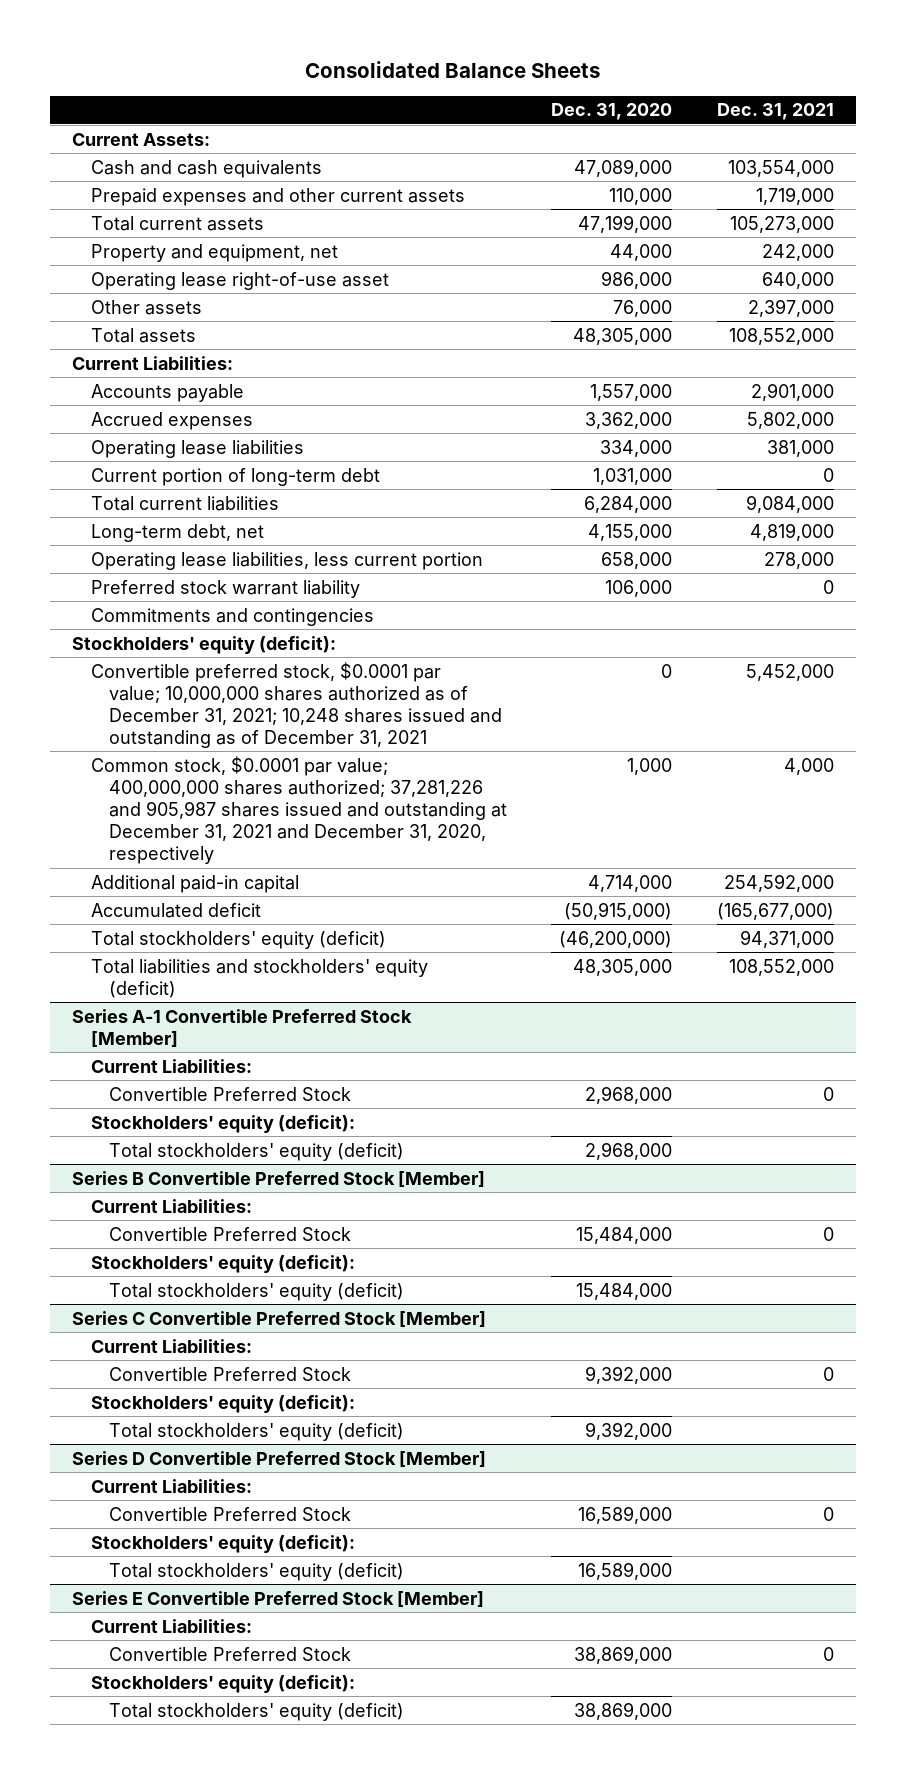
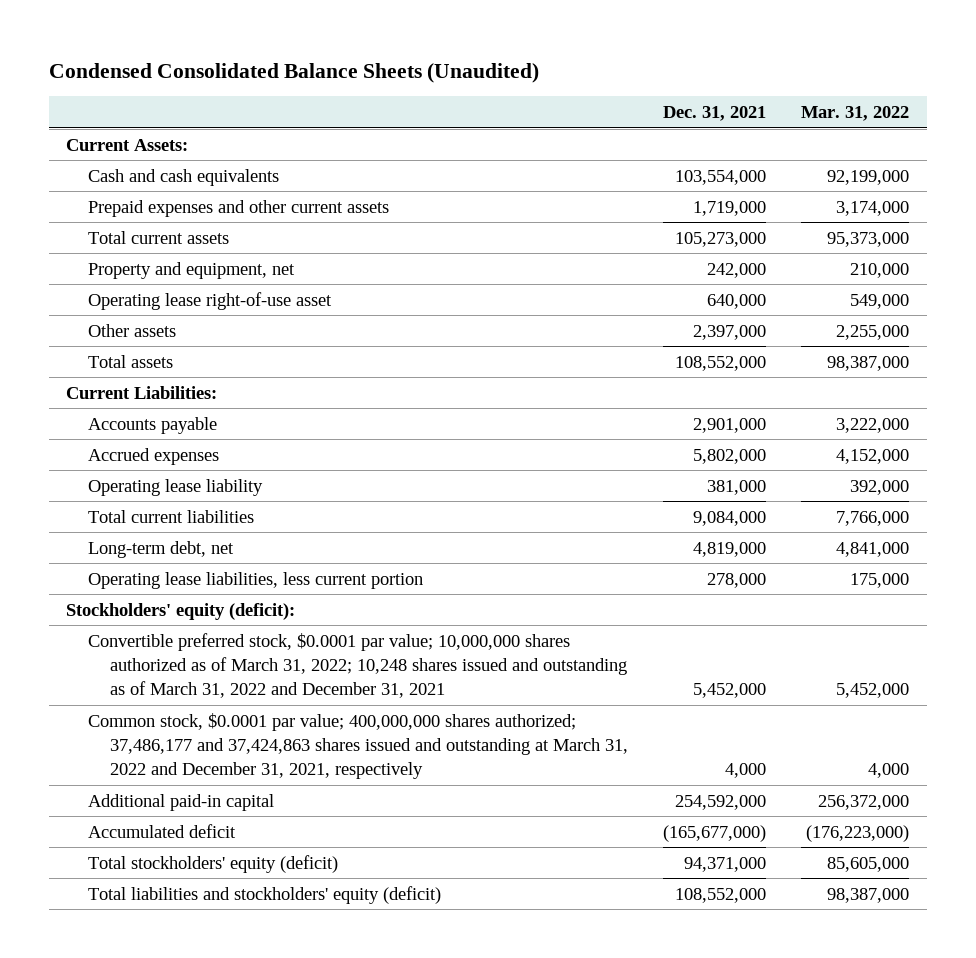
- Consolidated Balance Sheets
+ Condensed Consolidated Balance Sheets (Unaudited)
- | Dec. 31, 2020 | Dec. 31, 2021
+ | Dec. 31, 2021 | Mar. 31, 2022
- Operating lease liabilities | 334,000 | 381,000
- Current portion of long-term debt | 1,031,000 | 0
+ Operating lease liability | 381,000 | 392,000
- Preferred stock warrant liability | 106,000 | 0
- Commitments and contingencies
- Convertible preferred stock, $0.0001 par value; 10,000,000 shares authorized as of December 31, 2021; 10,248 shares issued and outstanding as of December 31, 2021 | 0 | 5,452,000
- Common stock, $0.0001 par value; 400,000,000 shares authorized; 37,281,226 and 905,987 shares issued and outstanding at December 31, 2021 and December 31, 2020, respectively | 1,000 | 4,000
+ Convertible preferred stock, $0.0001 par value; 10,000,000 shares authorized as of March 31, 2022; 10,248 shares issued and outstanding as of March 31, 2022 and December 31, 2021 | 5,452,000 | 5,452,000
+ Common stock, $0.0001 par value; 400,000,000 shares authorized; 37,486,177 and 37,424,863 shares issued and outstanding at March 31, 2022 and December 31, 2021, respectively | 4,000 | 4,000
- Series A-1 Convertible Preferred Stock [Member]
- Current Liabilities:
- Convertible Preferred Stock | 2,968,000 | 0
- Stockholders' equity (deficit):
- Total stockholders' equity (deficit) | 2,968,000 |
- Series B Convertible Preferred Stock [Member]
- Current Liabilities:
- Convertible Preferred Stock | 15,484,000 | 0
- Stockholders' equity (deficit):
- Total stockholders' equity (deficit) | 15,484,000 |
- Series C Convertible Preferred Stock [Member]
- Current Liabilities:
- Convertible Preferred Stock | 9,392,000 | 0
- Stockholders' equity (deficit):
- Total stockholders' equity (deficit) | 9,392,000 |
- Series D Convertible Preferred Stock [Member]
- Current Liabilities:
- Convertible Preferred Stock | 16,589,000 | 0
- Stockholders' equity (deficit):
- Total stockholders' equity (deficit) | 16,589,000 |
- Series E Convertible Preferred Stock [Member]
- Current Liabilities:
- Convertible Preferred Stock | 38,869,000 | 0
- Stockholders' equity (deficit):
- Total stockholders' equity (deficit) | 38,869,000 |

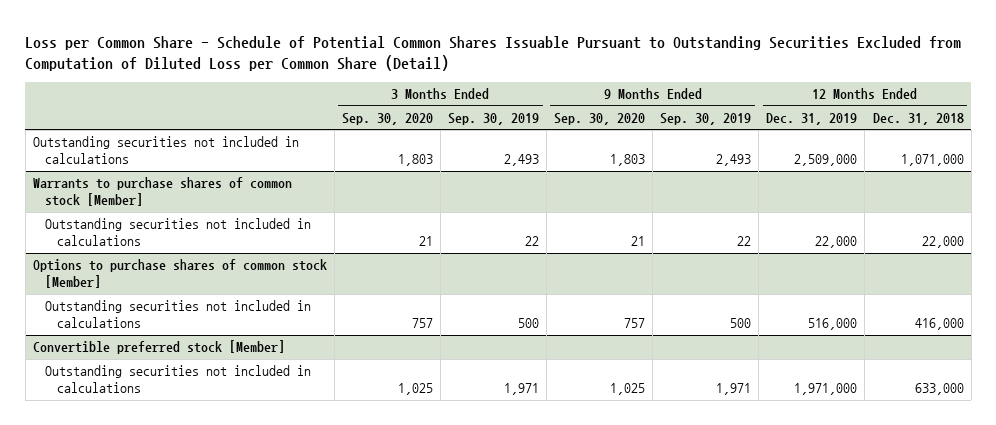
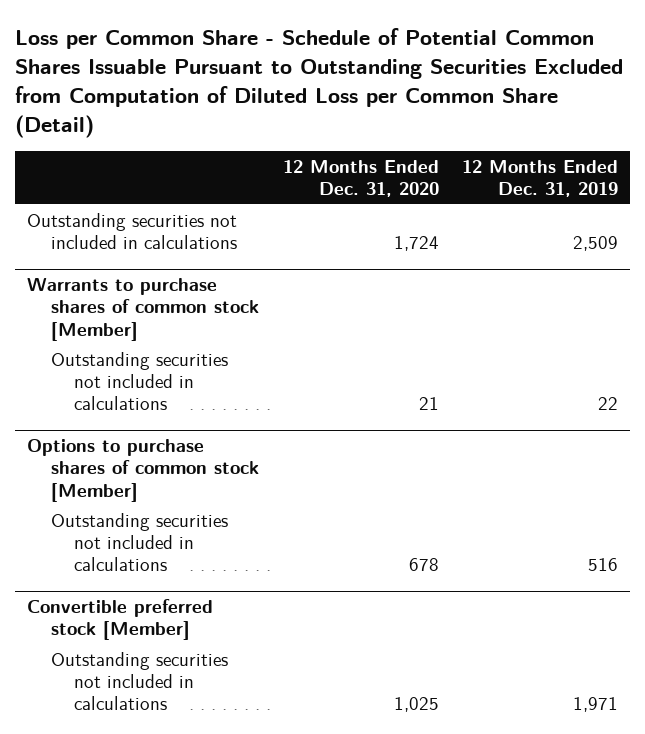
- | 3 Months Ended Sep. 30, 2020 | 3 Months Ended Sep. 30, 2019 | 9 Months Ended Sep. 30, 2020 | 9 Months Ended Sep. 30, 2019 | 12 Months Ended Dec. 31, 2019 | 12 Months Ended Dec. 31, 2018
+ | 12 Months Ended Dec. 31, 2020 | 12 Months Ended Dec. 31, 2019
- Outstanding securities not included in calculations | 1,803 | 2,493 | 1,803 | 2,493 | 2,509,000 | 1,071,000
+ Outstanding securities not included in calculations | 1,724 | 2,509
@ Warrants to purchase shares of common stock [Member]
- Outstanding securities not included in calculations | 21 | 22 | 21 | 22 | 22,000 | 22,000
+ Outstanding securities not included in calculations | 21 | 22
@ Options to purchase shares of common stock [Member]
- Outstanding securities not included in calculations | 757 | 500 | 757 | 500 | 516,000 | 416,000
+ Outstanding securities not included in calculations | 678 | 516
@ Convertible preferred stock [Member]
- Outstanding securities not included in calculations | 1,025 | 1,971 | 1,025 | 1,971 | 1,971,000 | 633,000
+ Outstanding securities not included in calculations | 1,025 | 1,971

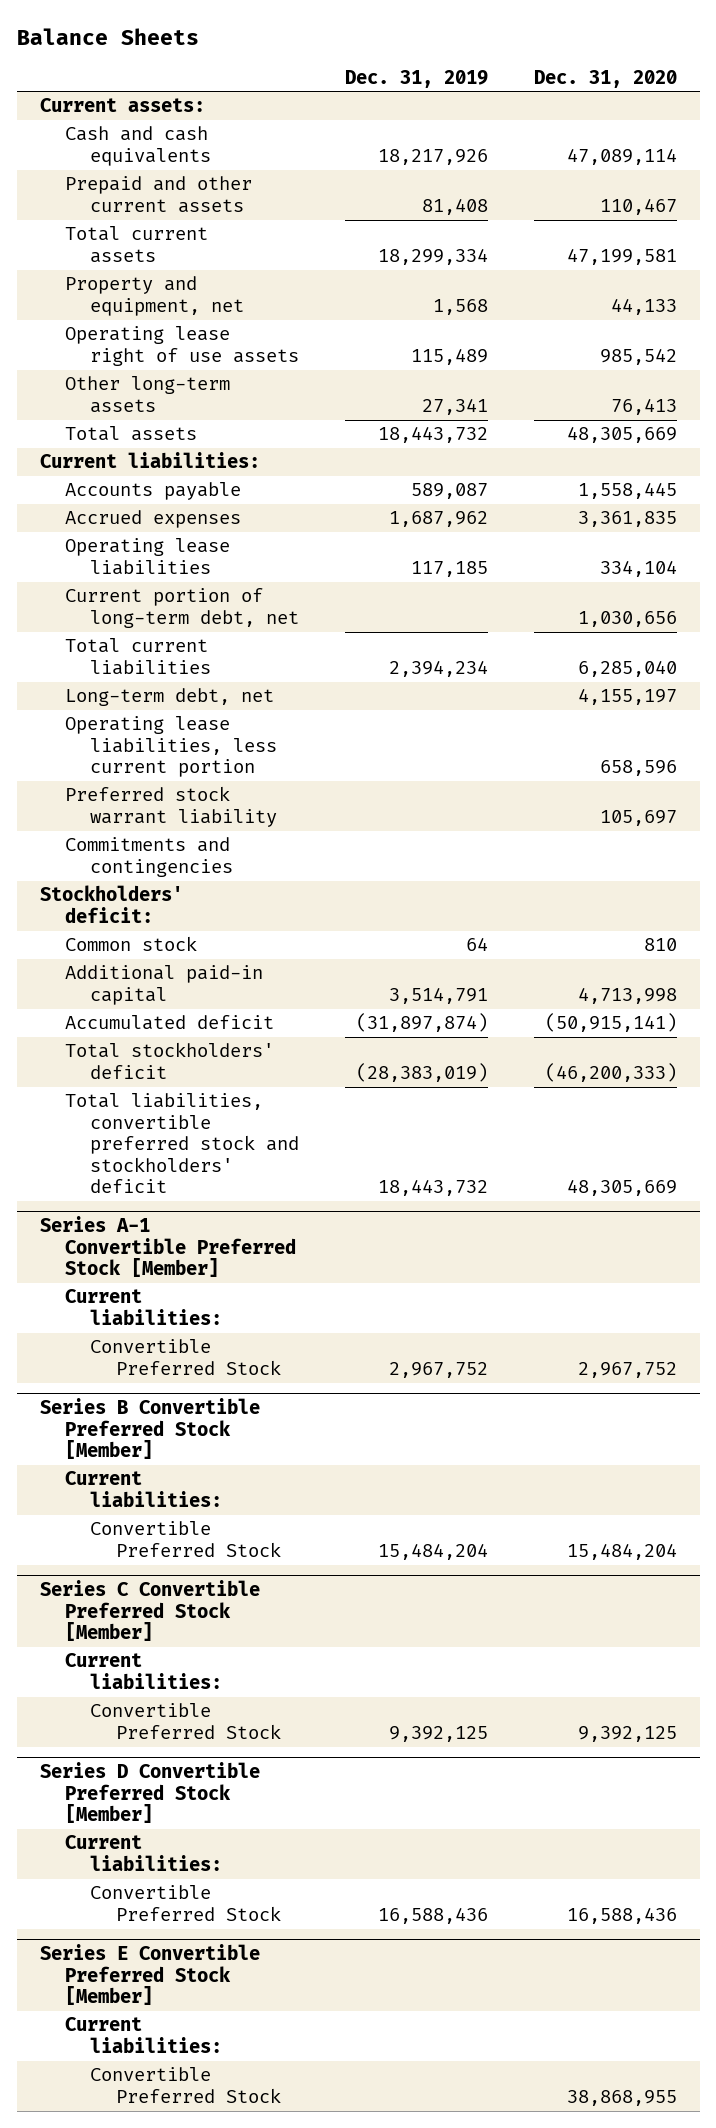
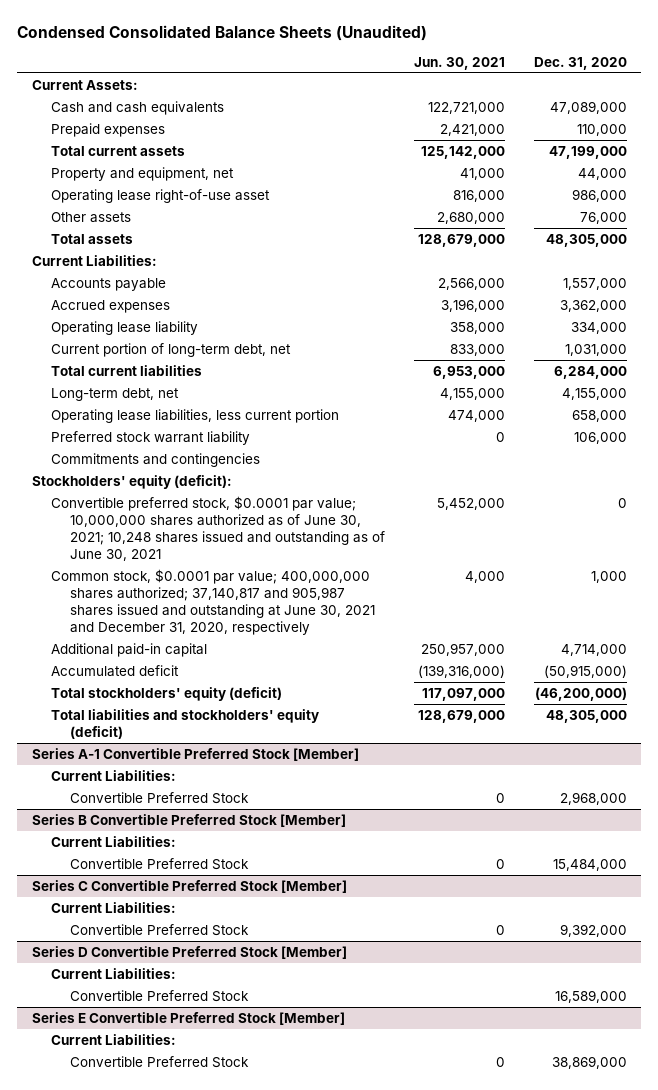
- Balance Sheets
+ Condensed Consolidated Balance Sheets (Unaudited)
- | Dec. 31, 2019 | Dec. 31, 2020
+ | Jun. 30, 2021 | Dec. 31, 2020
- Current assets:
- Cash and cash equivalents | 18,217,926 | 47,089,114
- Prepaid and other current assets | 81,408 | 110,467
- Total current assets | 18,299,334 | 47,199,581
- Property and equipment, net | 1,568 | 44,133
- Operating lease right of use assets | 115,489 | 985,542
- Other long-term assets | 27,341 | 76,413
- Total assets | 18,443,732 | 48,305,669
- Current liabilities:
- Accounts payable | 589,087 | 1,558,445
- Accrued expenses | 1,687,962 | 3,361,835
- Operating lease liabilities | 117,185 | 334,104
- Current portion of long-term debt, net | | 1,030,656
- Total current liabilities | 2,394,234 | 6,285,040
- Long-term debt, net | | 4,155,197
- Operating lease liabilities, less current portion | | 658,596
- Preferred stock warrant liability | | 105,697
+ Current Assets:
+ Cash and cash equivalents | 122,721,000 | 47,089,000
+ Prepaid expenses | 2,421,000 | 110,000
+ Total current assets | 125,142,000 | 47,199,000
+ Property and equipment, net | 41,000 | 44,000
+ Operating lease right-of-use asset | 816,000 | 986,000
+ Other assets | 2,680,000 | 76,000
+ Total assets | 128,679,000 | 48,305,000
+ Current Liabilities:
+ Accounts payable | 2,566,000 | 1,557,000
+ Accrued expenses | 3,196,000 | 3,362,000
+ Operating lease liability | 358,000 | 334,000
+ Current portion of long-term debt, net | 833,000 | 1,031,000
+ Total current liabilities | 6,953,000 | 6,284,000
+ Long-term debt, net | 4,155,000 | 4,155,000
+ Operating lease liabilities, less current portion | 474,000 | 658,000
+ Preferred stock warrant liability | 0 | 106,000
- Stockholders' deficit:
- Common stock | 64 | 810
- Additional paid-in capital | 3,514,791 | 4,713,998
- Accumulated deficit | (31,897,874) | (50,915,141)
- Total stockholders' deficit | (28,383,019) | (46,200,333)
- Total liabilities, convertible preferred stock and stockholders' deficit | 18,443,732 | 48,305,669
+ Stockholders' equity (deficit):
+ Convertible preferred stock, $0.0001 par value; 10,000,000 shares authorized as of June 30, 2021; 10,248 shares issued and outstanding as of June 30, 2021 | 5,452,000 | 0
+ Common stock, $0.0001 par value; 400,000,000 shares authorized; 37,140,817 and 905,987 shares issued and outstanding at June 30, 2021 and December 31, 2020, respectively | 4,000 | 1,000
+ Additional paid-in capital | 250,957,000 | 4,714,000
+ Accumulated deficit | (139,316,000) | (50,915,000)
+ Total stockholders' equity (deficit) | 117,097,000 | (46,200,000)
+ Total liabilities and stockholders' equity (deficit) | 128,679,000 | 48,305,000
@ Series A-1 Convertible Preferred Stock [Member]
- Current liabilities:
- Convertible Preferred Stock | 2,967,752 | 2,967,752
+ Current Liabilities:
+ Convertible Preferred Stock | 0 | 2,968,000
@ Series B Convertible Preferred Stock [Member]
- Current liabilities:
- Convertible Preferred Stock | 15,484,204 | 15,484,204
+ Current Liabilities:
+ Convertible Preferred Stock | 0 | 15,484,000
@ Series C Convertible Preferred Stock [Member]
- Current liabilities:
- Convertible Preferred Stock | 9,392,125 | 9,392,125
+ Current Liabilities:
+ Convertible Preferred Stock | 0 | 9,392,000
@ Series D Convertible Preferred Stock [Member]
- Current liabilities:
- Convertible Preferred Stock | 16,588,436 | 16,588,436
+ Current Liabilities:
+ Convertible Preferred Stock | | 16,589,000
@ Series E Convertible Preferred Stock [Member]
- Current liabilities:
- Convertible Preferred Stock | | 38,868,955
+ Current Liabilities:
+ Convertible Preferred Stock | 0 | 38,869,000

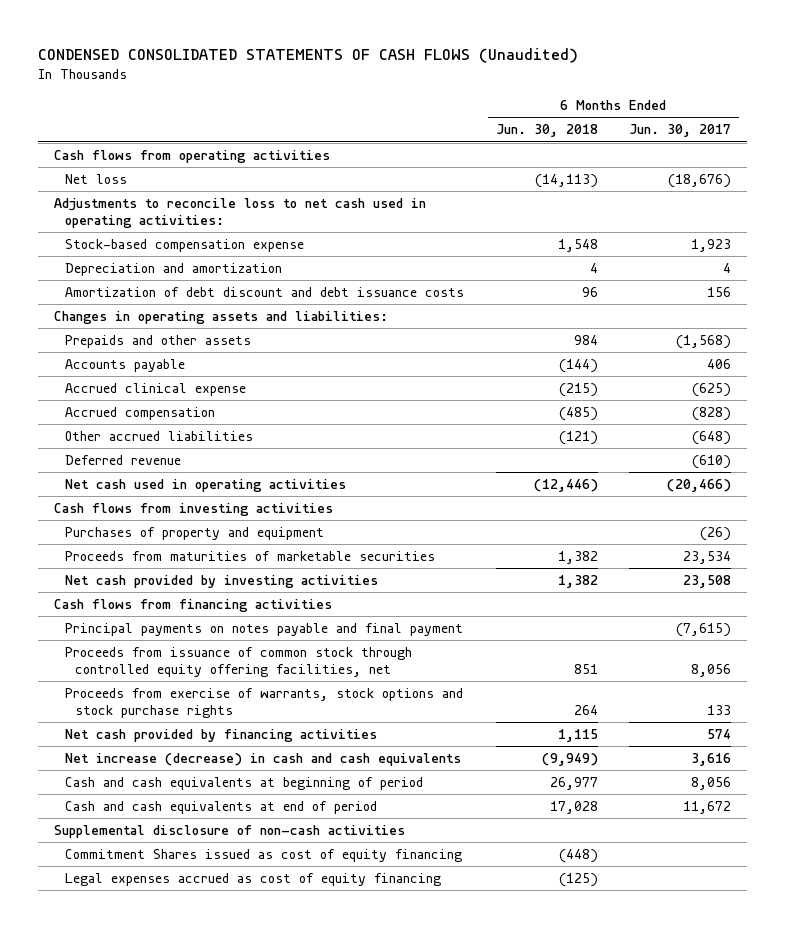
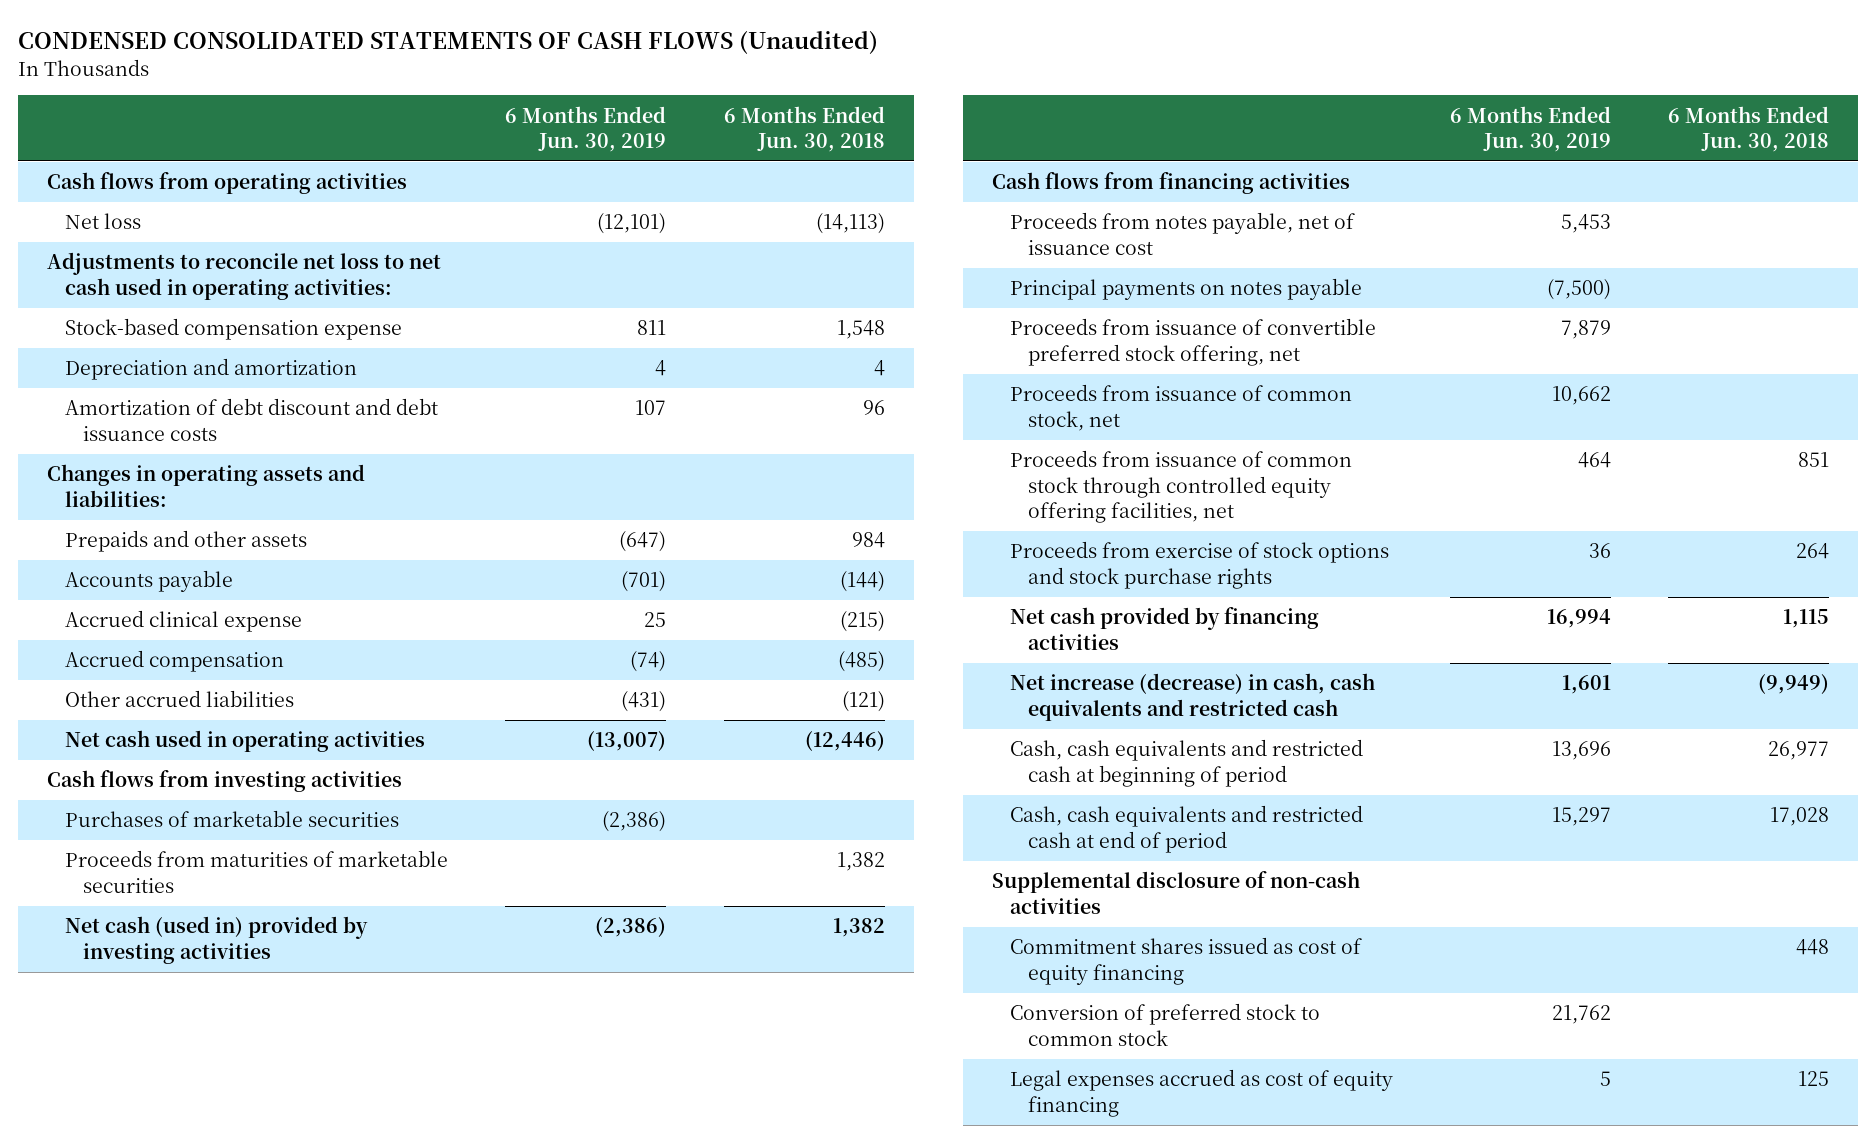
- | 6 Months Ended Jun. 30, 2018 | 6 Months Ended Jun. 30, 2017
+ | 6 Months Ended Jun. 30, 2019 | 6 Months Ended Jun. 30, 2018
- Adjustments to reconcile loss to net cash used in operating activities:
+ Adjustments to reconcile net loss to net cash used in operating activities:
- Deferred revenue | | (610)
- Purchases of property and equipment | | (26)
+ Purchases of marketable securities | (2,386) |
- Net cash provided by investing activities | 1,382 | 23,508
+ Net cash (used in) provided by investing activities | (2,386) | 1,382
- Principal payments on notes payable and final payment | | (7,615)
+ Proceeds from notes payable, net of issuance cost | 5,453 |
+ Principal payments on notes payable | (7,500) |
+ Proceeds from issuance of convertible preferred stock offering, net | 7,879 |
+ Proceeds from issuance of common stock, net | 10,662 |
- Proceeds from exercise of warrants, stock options and stock purchase rights | 264 | 133
+ Proceeds from exercise of stock options and stock purchase rights | 36 | 264
- Net increase (decrease) in cash and cash equivalents | (9,949) | 3,616
- Cash and cash equivalents at beginning of period | 26,977 | 8,056
- Cash and cash equivalents at end of period | 17,028 | 11,672
+ Net increase (decrease) in cash, cash equivalents and restricted cash | 1,601 | (9,949)
+ Cash, cash equivalents and restricted cash at beginning of period | 13,696 | 26,977
+ Cash, cash equivalents and restricted cash at end of period | 15,297 | 17,028
- Commitment Shares issued as cost of equity financing | (448) |
- Legal expenses accrued as cost of equity financing | (125) |
+ Commitment shares issued as cost of equity financing | | 448
+ Conversion of preferred stock to common stock | 21,762 |
+ Legal expenses accrued as cost of equity financing | 5 | 125

